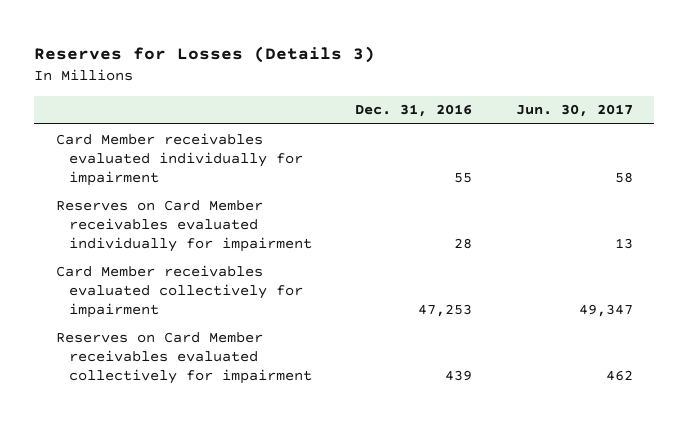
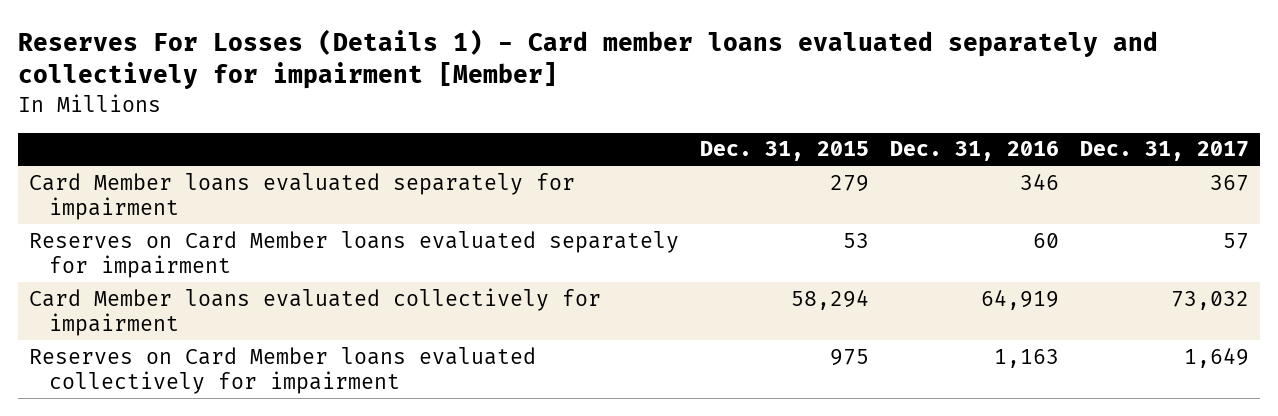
- Reserves for Losses (Details 3)
+ Reserves For Losses (Details 1) - Card member loans evaluated separately and collectively for impairment [Member]
- | Dec. 31, 2016 | Jun. 30, 2017
+ | Dec. 31, 2015 | Dec. 31, 2016 | Dec. 31, 2017
- Card Member receivables evaluated individually for impairment | 55 | 58
- Reserves on Card Member receivables evaluated individually for impairment | 28 | 13
- Card Member receivables evaluated collectively for impairment | 47,253 | 49,347
- Reserves on Card Member receivables evaluated collectively for impairment | 439 | 462
+ Card Member loans evaluated separately for impairment | 279 | 346 | 367
+ Reserves on Card Member loans evaluated separately for impairment | 53 | 60 | 57
+ Card Member loans evaluated collectively for impairment | 58,294 | 64,919 | 73,032
+ Reserves on Card Member loans evaluated collectively for impairment | 975 | 1,163 | 1,649

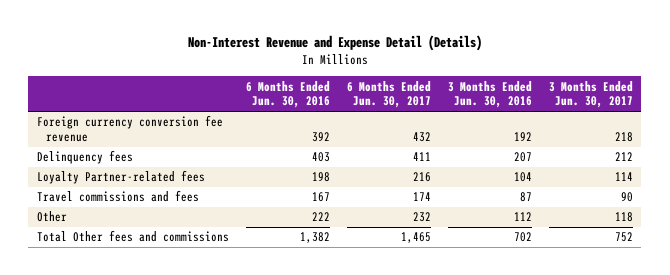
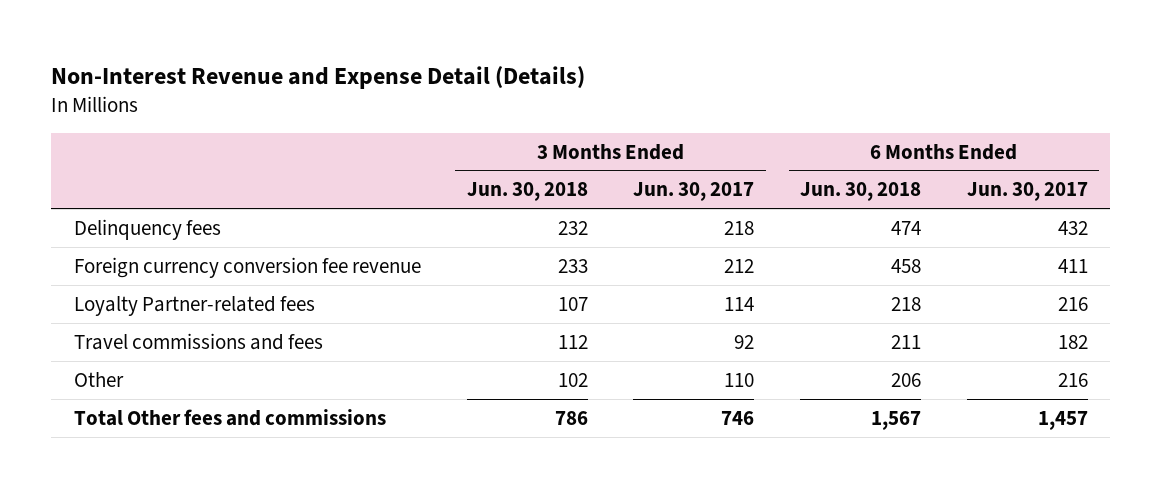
- | 6 Months Ended Jun. 30, 2016 | 6 Months Ended Jun. 30, 2017 | 3 Months Ended Jun. 30, 2016 | 3 Months Ended Jun. 30, 2017
+ | 3 Months Ended Jun. 30, 2018 | 3 Months Ended Jun. 30, 2017 | 6 Months Ended Jun. 30, 2018 | 6 Months Ended Jun. 30, 2017
- Foreign currency conversion fee revenue | 392 | 432 | 192 | 218
- Delinquency fees | 403 | 411 | 207 | 212
+ Delinquency fees | 232 | 218 | 474 | 432
+ Foreign currency conversion fee revenue | 233 | 212 | 458 | 411
- Travel commissions and fees | 167 | 174 | 87 | 90
- Other | 222 | 232 | 112 | 118
- Total Other fees and commissions | 1,382 | 1,465 | 702 | 752
+ Travel commissions and fees | 112 | 92 | 211 | 182
+ Other | 102 | 110 | 206 | 216
+ Total Other fees and commissions | 786 | 746 | 1,567 | 1,457

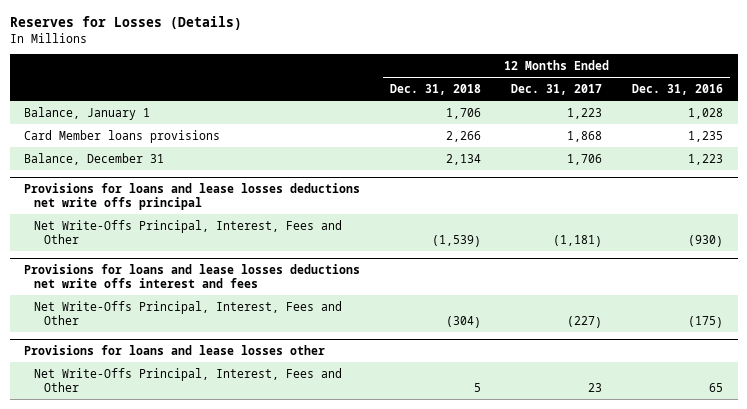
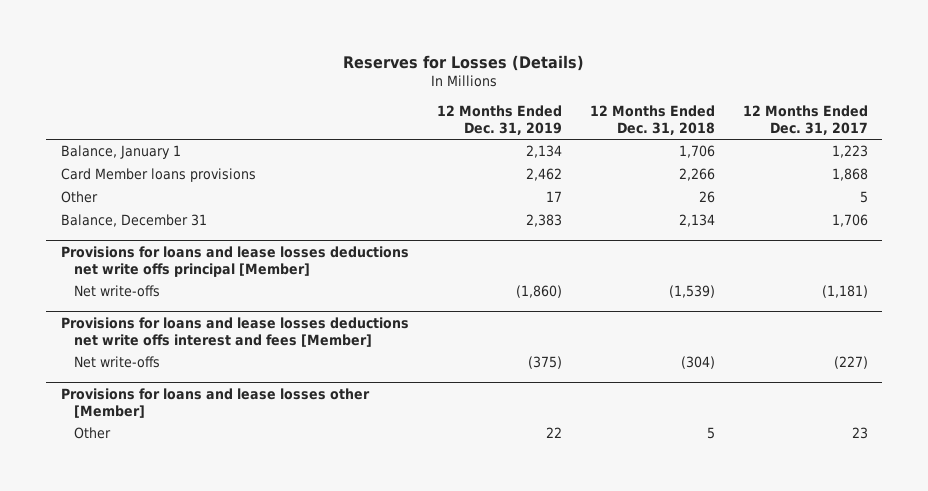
- | 12 Months Ended Dec. 31, 2018 | 12 Months Ended Dec. 31, 2017 | 12 Months Ended Dec. 31, 2016
+ | 12 Months Ended Dec. 31, 2019 | 12 Months Ended Dec. 31, 2018 | 12 Months Ended Dec. 31, 2017
+ Other | 17 | 26 | 5
- Provisions for loans and lease losses deductions net write offs principal
- Net Write-Offs Principal, Interest, Fees and Other | (1,539) | (1,181) | (930)
- Provisions for loans and lease losses deductions net write offs interest and fees
- Net Write-Offs Principal, Interest, Fees and Other | (304) | (227) | (175)
- Provisions for loans and lease losses other
- Net Write-Offs Principal, Interest, Fees and Other | 5 | 23 | 65
+ Provisions for loans and lease losses deductions net write offs principal [Member]
+ Net write-offs | (1,860) | (1,539) | (1,181)
+ Provisions for loans and lease losses deductions net write offs interest and fees [Member]
+ Net write-offs | (375) | (304) | (227)
+ Provisions for loans and lease losses other [Member]
+ Other | 22 | 5 | 23

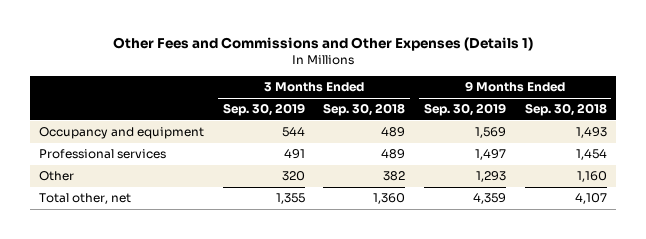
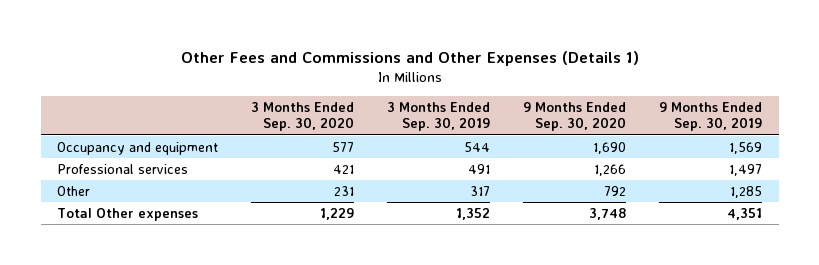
- | 3 Months Ended Sep. 30, 2019 | 3 Months Ended Sep. 30, 2018 | 9 Months Ended Sep. 30, 2019 | 9 Months Ended Sep. 30, 2018
+ | 3 Months Ended Sep. 30, 2020 | 3 Months Ended Sep. 30, 2019 | 9 Months Ended Sep. 30, 2020 | 9 Months Ended Sep. 30, 2019
- Other | 320 | 382 | 1,293 | 1,160
- Total other, net | 1,355 | 1,360 | 4,359 | 4,107
+ Other | 231 | 317 | 792 | 1,285
+ Total Other expenses | 1,229 | 1,352 | 3,748 | 4,351

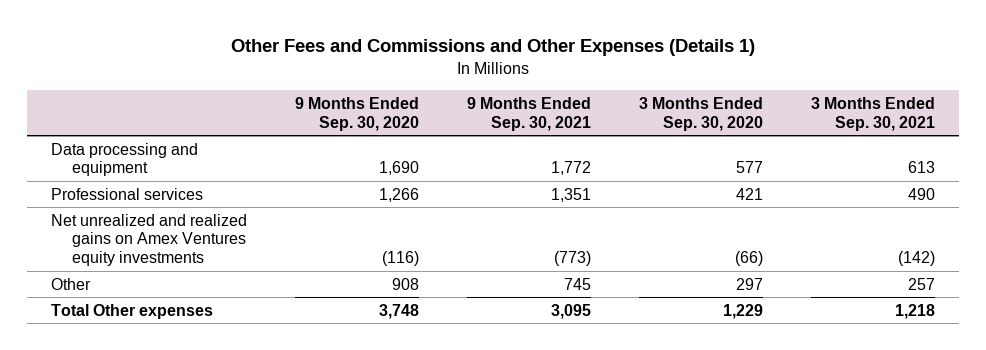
- | 3 Months Ended Sep. 30, 2020 | 3 Months Ended Sep. 30, 2019 | 9 Months Ended Sep. 30, 2020 | 9 Months Ended Sep. 30, 2019
+ | 9 Months Ended Sep. 30, 2020 | 9 Months Ended Sep. 30, 2021 | 3 Months Ended Sep. 30, 2020 | 3 Months Ended Sep. 30, 2021
- Occupancy and equipment | 577 | 544 | 1,690 | 1,569
+ Data processing and equipment | 1,690 | 1,772 | 577 | 613
- Other | 231 | 317 | 792 | 1,285
+ Net unrealized and realized gains on Amex Ventures equity investments | (116) | (773) | (66) | (142)
+ Other | 908 | 745 | 297 | 257

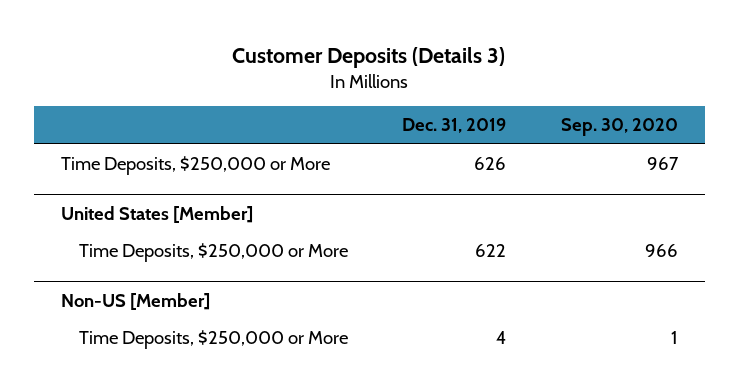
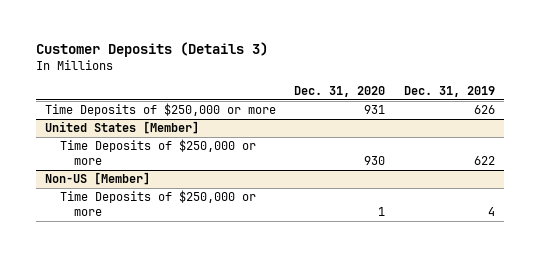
- | Dec. 31, 2019 | Sep. 30, 2020
+ | Dec. 31, 2020 | Dec. 31, 2019
- Time Deposits, $250,000 or More | 626 | 967
+ Time Deposits of $250,000 or more | 931 | 626
@ United States [Member]
- Time Deposits, $250,000 or More | 622 | 966
+ Time Deposits of $250,000 or more | 930 | 622
@ Non-US [Member]
- Time Deposits, $250,000 or More | 4 | 1
+ Time Deposits of $250,000 or more | 1 | 4

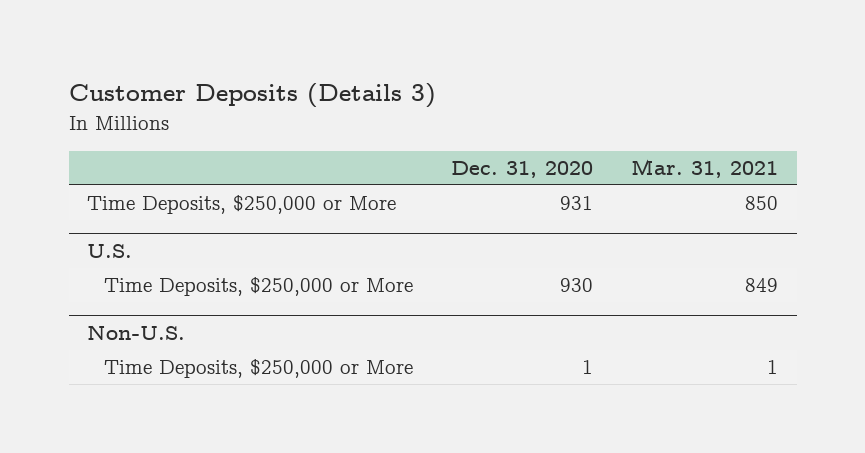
- | Dec. 31, 2020 | Dec. 31, 2019
+ | Dec. 31, 2020 | Mar. 31, 2021
- Time Deposits of $250,000 or more | 931 | 626
- United States [Member]
- Time Deposits of $250,000 or more | 930 | 622
- Non-US [Member]
- Time Deposits of $250,000 or more | 1 | 4
+ Time Deposits, $250,000 or More | 931 | 850
+ U.S.
+ Time Deposits, $250,000 or More | 930 | 849
+ Non-U.S.
+ Time Deposits, $250,000 or More | 1 | 1

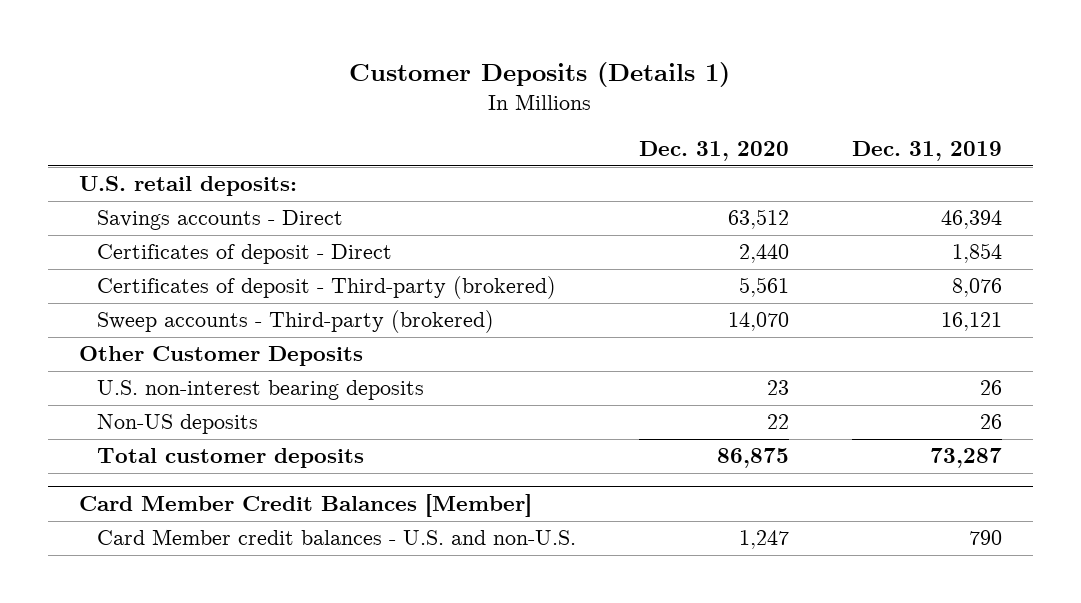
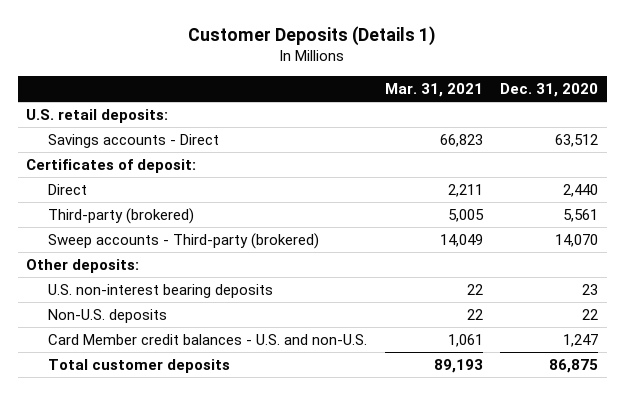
- | Dec. 31, 2020 | Dec. 31, 2019
+ | Mar. 31, 2021 | Dec. 31, 2020
- Certificates of deposit - Direct | 2,440 | 1,854
- Certificates of deposit - Third-party (brokered) | 5,561 | 8,076
+ Certificates of deposit:
+ Direct | 2,211 | 2,440
+ Third-party (brokered) | 5,005 | 5,561
- Other Customer Deposits
+ Other deposits:
- Non-US deposits | 22 | 26
- Card Member Credit Balances [Member]
+ Non-U.S. deposits | 22 | 22
moved down: Total customer deposits | 89,193 | 86,875

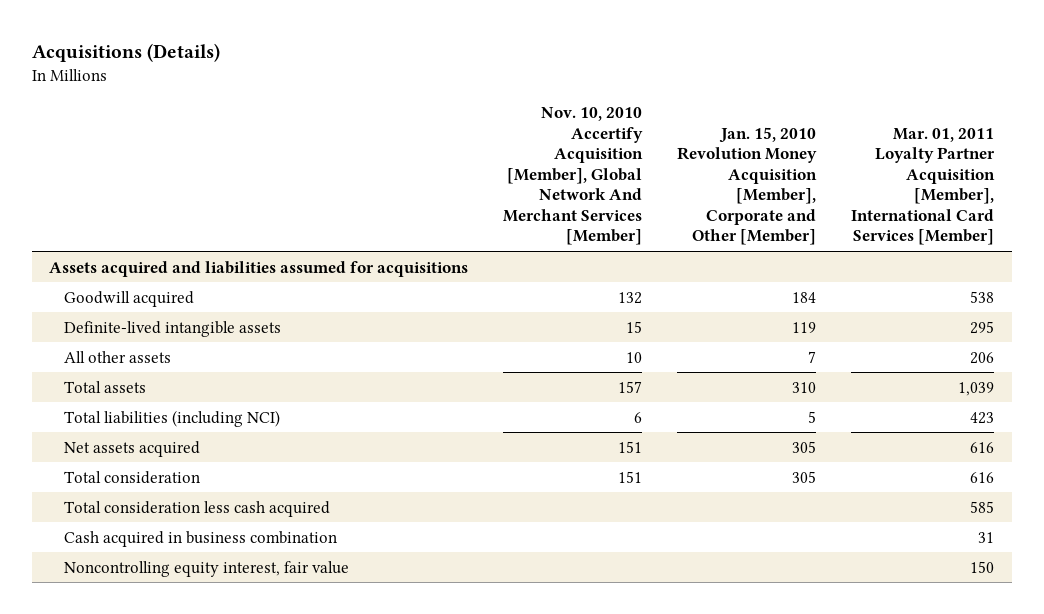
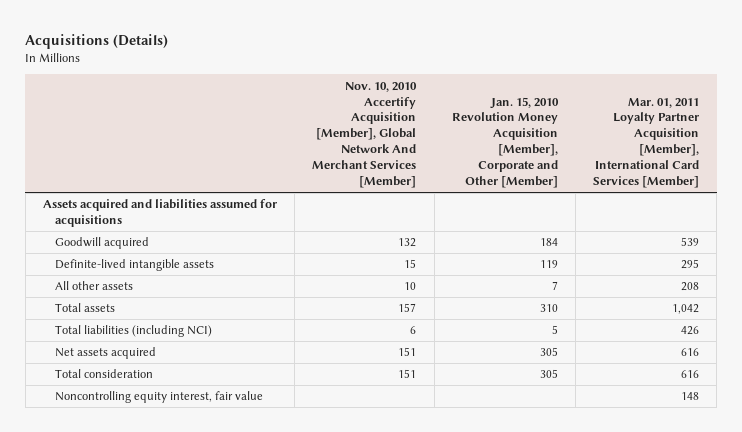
- Goodwill acquired | 132 | 184 | 538
+ Goodwill acquired | 132 | 184 | 539
- All other assets | 10 | 7 | 206
- Total assets | 157 | 310 | 1,039
- Total liabilities (including NCI) | 6 | 5 | 423
+ All other assets | 10 | 7 | 208
+ Total assets | 157 | 310 | 1,042
+ Total liabilities (including NCI) | 6 | 5 | 426
- Total consideration less cash acquired | | | 585
- Cash acquired in business combination | | | 31
- Noncontrolling equity interest, fair value | | | 150
+ Noncontrolling equity interest, fair value | | | 148

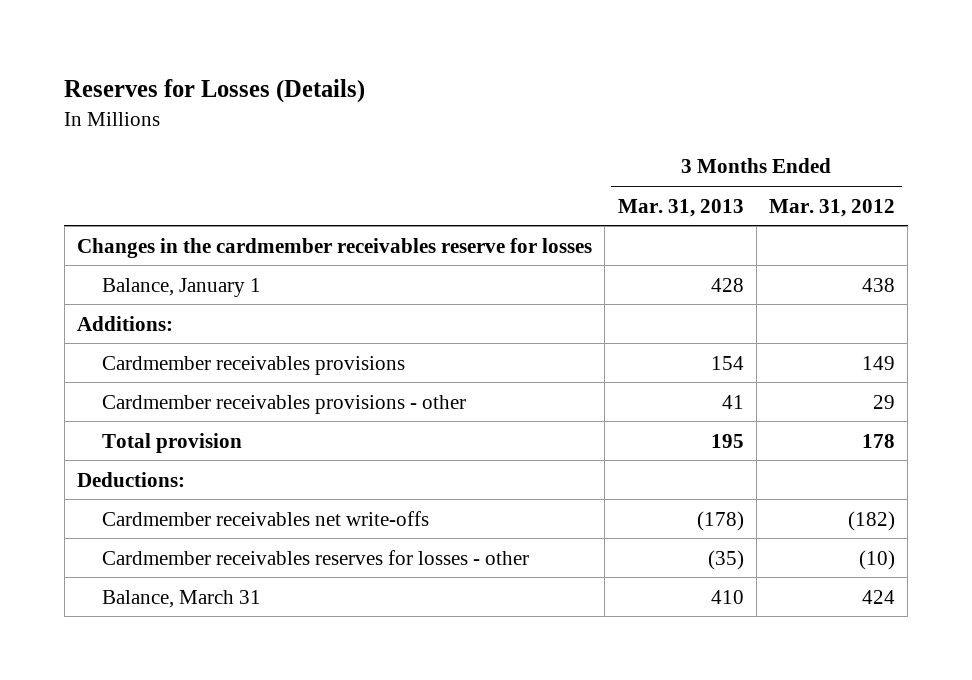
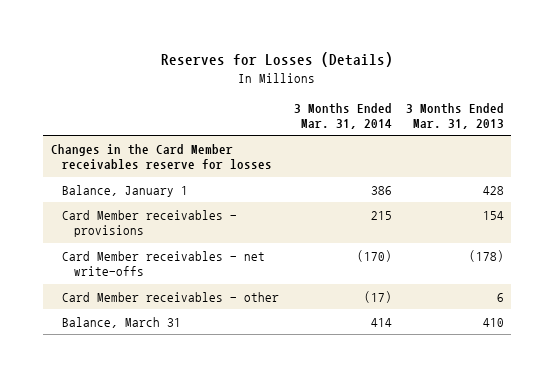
- | 3 Months Ended Mar. 31, 2013 | 3 Months Ended Mar. 31, 2012
+ | 3 Months Ended Mar. 31, 2014 | 3 Months Ended Mar. 31, 2013
- Changes in the cardmember receivables reserve for losses
+ Changes in the Card Member receivables reserve for losses
- Additions:
- Cardmember receivables provisions | 154 | 149
- Cardmember receivables provisions - other | 41 | 29
- Total provision | 195 | 178
- Deductions:
- Cardmember receivables net write-offs | (178) | (182)
- Cardmember receivables reserves for losses - other | (35) | (10)
+ Card Member receivables - provisions | 215 | 154
+ Card Member receivables - net write-offs | (170) | (178)
+ Card Member receivables - other | (17) | 6

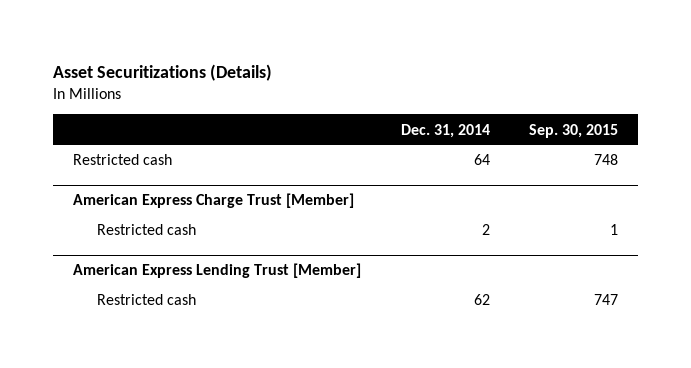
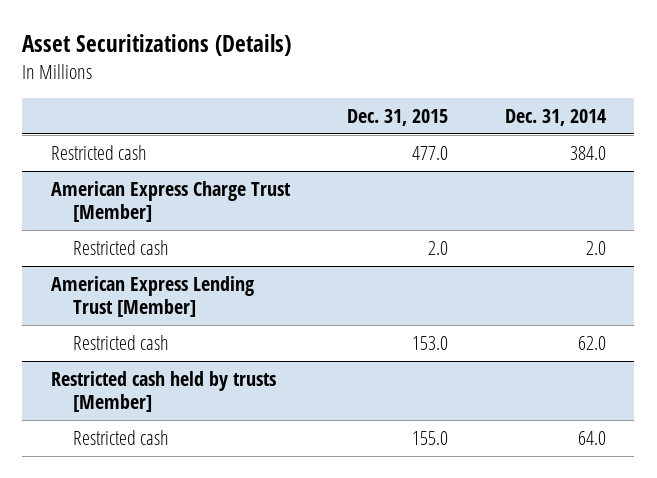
- | Dec. 31, 2014 | Sep. 30, 2015
+ | Dec. 31, 2015 | Dec. 31, 2014
- Restricted cash | 64 | 748
+ Restricted cash | 477.0 | 384.0
@ American Express Charge Trust [Member]
- Restricted cash | 2 | 1
+ Restricted cash | 2.0 | 2.0
@ American Express Lending Trust [Member]
- Restricted cash | 62 | 747
+ Restricted cash | 153.0 | 62.0
+ Restricted cash held by trusts [Member]
+ Restricted cash | 155.0 | 64.0

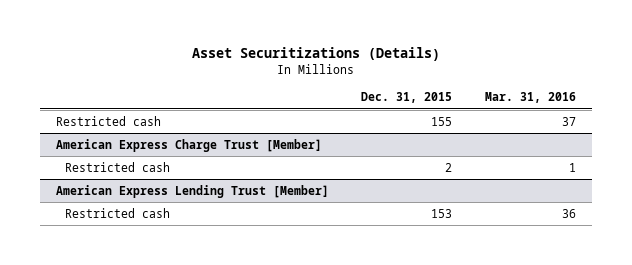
- | Dec. 31, 2015 | Dec. 31, 2014
+ | Dec. 31, 2015 | Mar. 31, 2016
- Restricted cash | 477.0 | 384.0
+ Restricted cash | 155 | 37
@ American Express Charge Trust [Member]
- Restricted cash | 2.0 | 2.0
+ Restricted cash | 2 | 1
@ American Express Lending Trust [Member]
- Restricted cash | 153.0 | 62.0
- Restricted cash held by trusts [Member]
- Restricted cash | 155.0 | 64.0
@ American Express Lending Trust [Member]
+ Restricted cash | 153 | 36

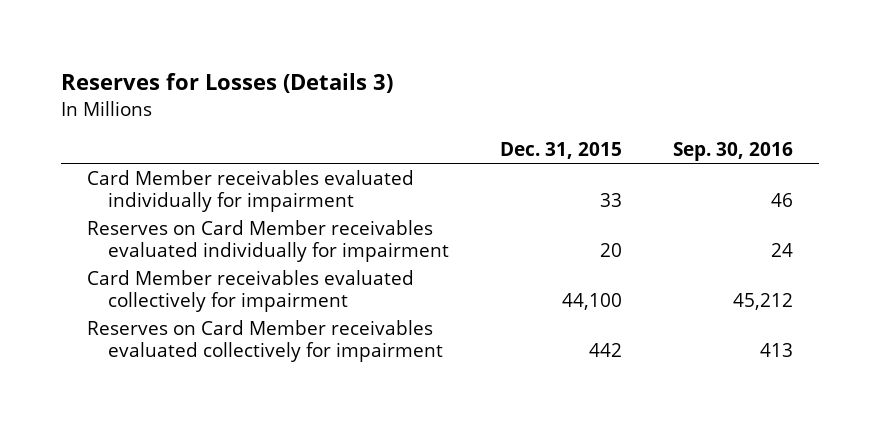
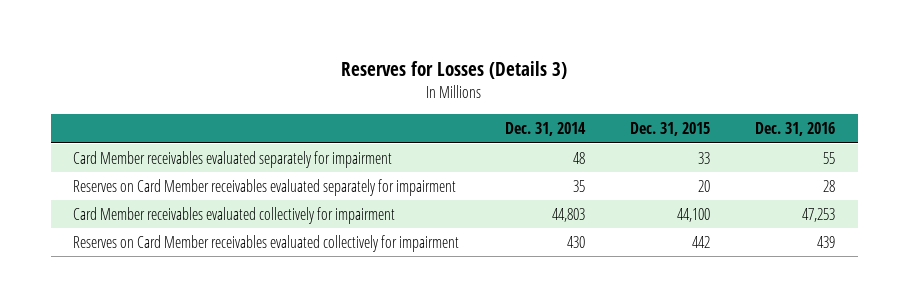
- | Dec. 31, 2015 | Sep. 30, 2016
+ | Dec. 31, 2014 | Dec. 31, 2015 | Dec. 31, 2016
- Card Member receivables evaluated individually for impairment | 33 | 46
- Reserves on Card Member receivables evaluated individually for impairment | 20 | 24
+ Card Member receivables evaluated separately for impairment | 48 | 33 | 55
+ Reserves on Card Member receivables evaluated separately for impairment | 35 | 20 | 28

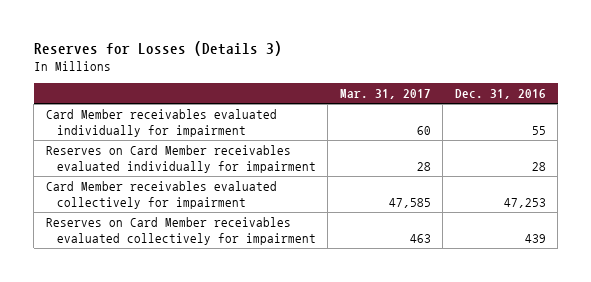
- | Dec. 31, 2014 | Dec. 31, 2015 | Dec. 31, 2016
+ | Mar. 31, 2017 | Dec. 31, 2016
- Card Member receivables evaluated separately for impairment | 48 | 33 | 55
- Reserves on Card Member receivables evaluated separately for impairment | 35 | 20 | 28
+ Card Member receivables evaluated individually for impairment | 60 | 55
+ Reserves on Card Member receivables evaluated individually for impairment | 28 | 28

